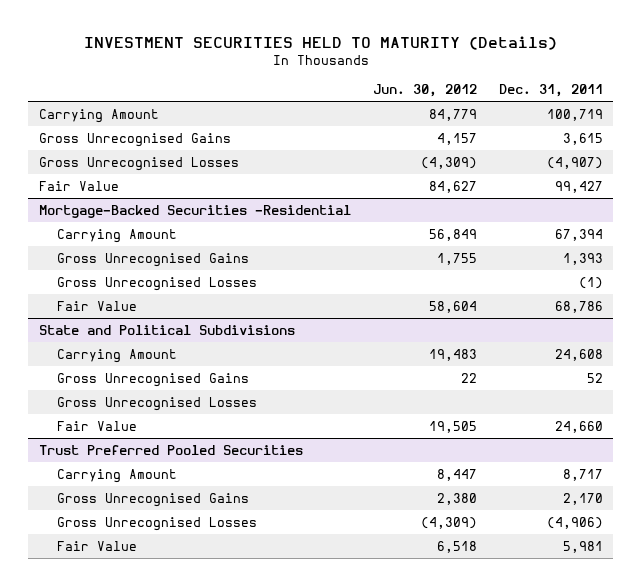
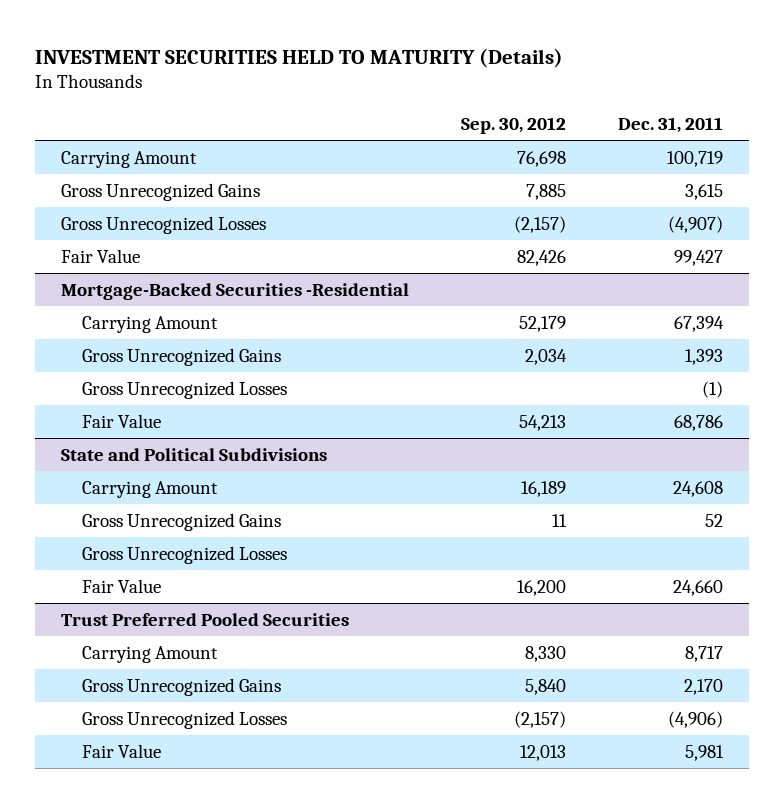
- | Jun. 30, 2012 | Dec. 31, 2011
+ | Sep. 30, 2012 | Dec. 31, 2011
- Gross Unrecognised Gains | 4,157 | 3,615
- Gross Unrecognised Losses | (4,309) | (4,907)
+ Gross Unrecognized Gains | 7,885 | 3,615
+ Gross Unrecognized Losses | (2,157) | (4,907)
@ Mortgage-Backed Securities -Residential
- Gross Unrecognised Gains | 1,755 | 1,393
- Gross Unrecognised Losses | | (1)
+ Gross Unrecognized Gains | 2,034 | 1,393
+ Gross Unrecognized Losses | | (1)
@ State and Political Subdivisions
- Gross Unrecognised Gains | 22 | 52
- Gross Unrecognised Losses
+ Gross Unrecognized Gains | 11 | 52
+ Gross Unrecognized Losses
@ Trust Preferred Pooled Securities
- Gross Unrecognised Gains | 2,380 | 2,170
- Gross Unrecognised Losses | (4,309) | (4,906)
+ Gross Unrecognized Gains | 5,840 | 2,170
+ Gross Unrecognized Losses | (2,157) | (4,906)

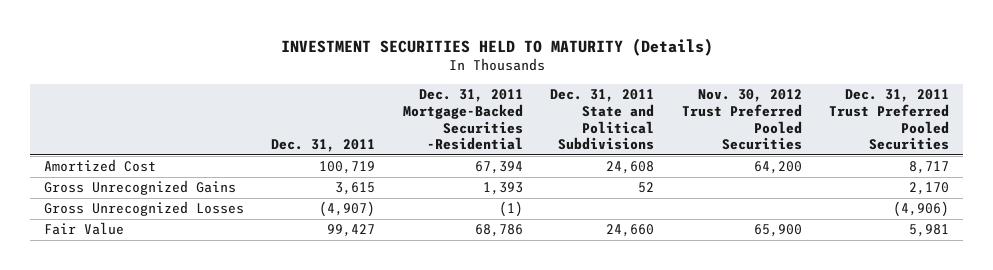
- | Sep. 30, 2012 | Dec. 31, 2011
+ | Dec. 31, 2011 | Dec. 31, 2011 Mortgage-Backed Securities -Residential | Dec. 31, 2011 State and Political Subdivisions | Nov. 30, 2012 Trust Preferred Pooled Securities | Dec. 31, 2011 Trust Preferred Pooled Securities
- Carrying Amount | 76,698 | 100,719
+ Amortized Cost | 100,719 | 67,394 | 24,608 | 64,200 | 8,717
- Mortgage-Backed Securities -Residential
- Carrying Amount | 52,179 | 67,394
- Gross Unrecognized Gains | 2,034 | 1,393
- Gross Unrecognized Losses | | (1)
- Fair Value | 54,213 | 68,786
- State and Political Subdivisions
- Carrying Amount | 16,189 | 24,608
- Gross Unrecognized Gains | 11 | 52
- Gross Unrecognized Losses
- Fair Value | 16,200 | 24,660
- Trust Preferred Pooled Securities
- Carrying Amount | 8,330 | 8,717
- Gross Unrecognized Gains | 5,840 | 2,170
- Gross Unrecognized Losses | (2,157) | (4,906)
- Fair Value | 12,013 | 5,981

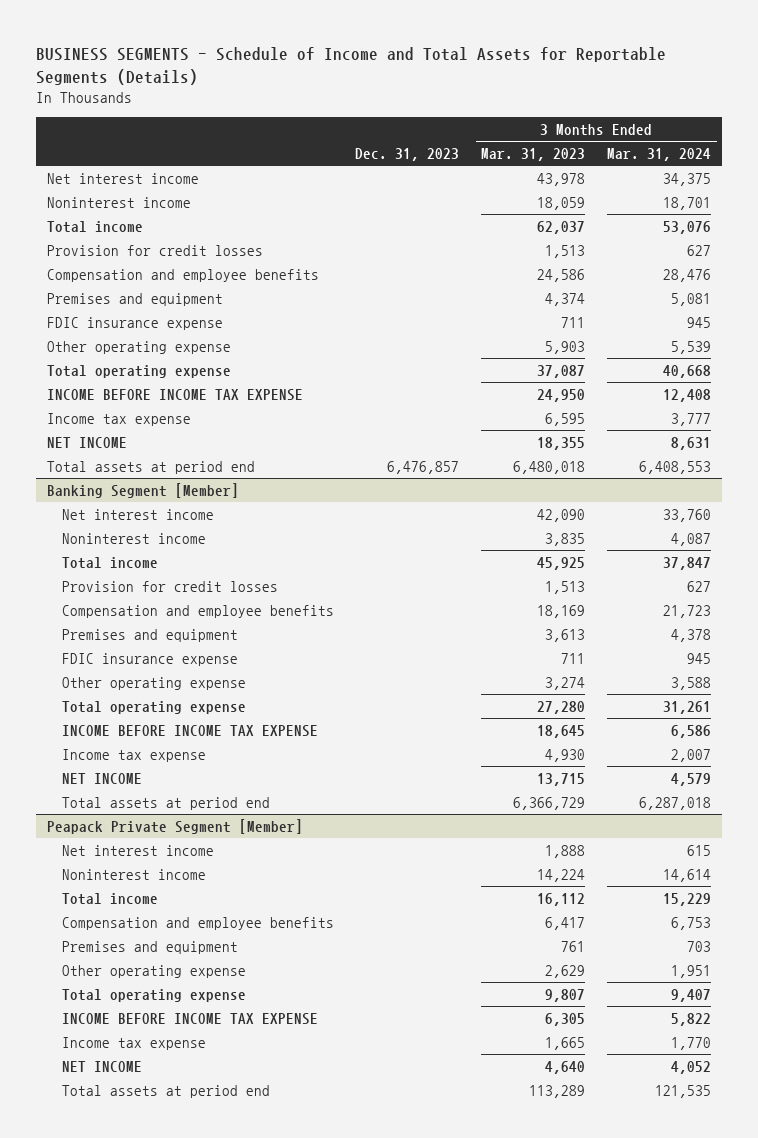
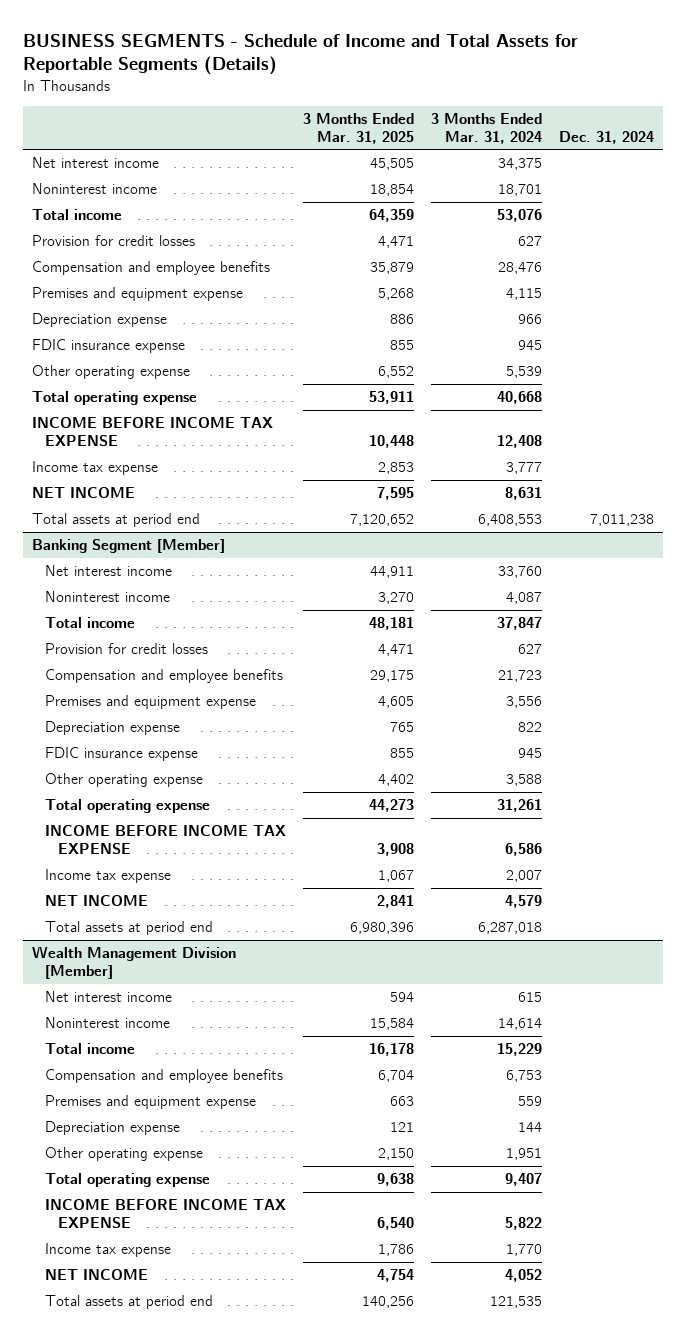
- | Dec. 31, 2023 | 3 Months Ended Mar. 31, 2023 | 3 Months Ended Mar. 31, 2024
+ | 3 Months Ended Mar. 31, 2025 | 3 Months Ended Mar. 31, 2024 | Dec. 31, 2024
- Premises and equipment | | 4,374 | 5,081
+ Premises and equipment expense | 5,268 | 4,115 |
+ Depreciation expense | 886 | 966 |
@ Banking Segment [Member]
- Premises and equipment | | 3,613 | 4,378
+ Premises and equipment expense | 4,605 | 3,556 |
+ Depreciation expense | 765 | 822 |
- Peapack Private Segment [Member]
+ Wealth Management Division [Member]
- Premises and equipment | | 761 | 703
+ Premises and equipment expense | 663 | 559 |
+ Depreciation expense | 121 | 144 |

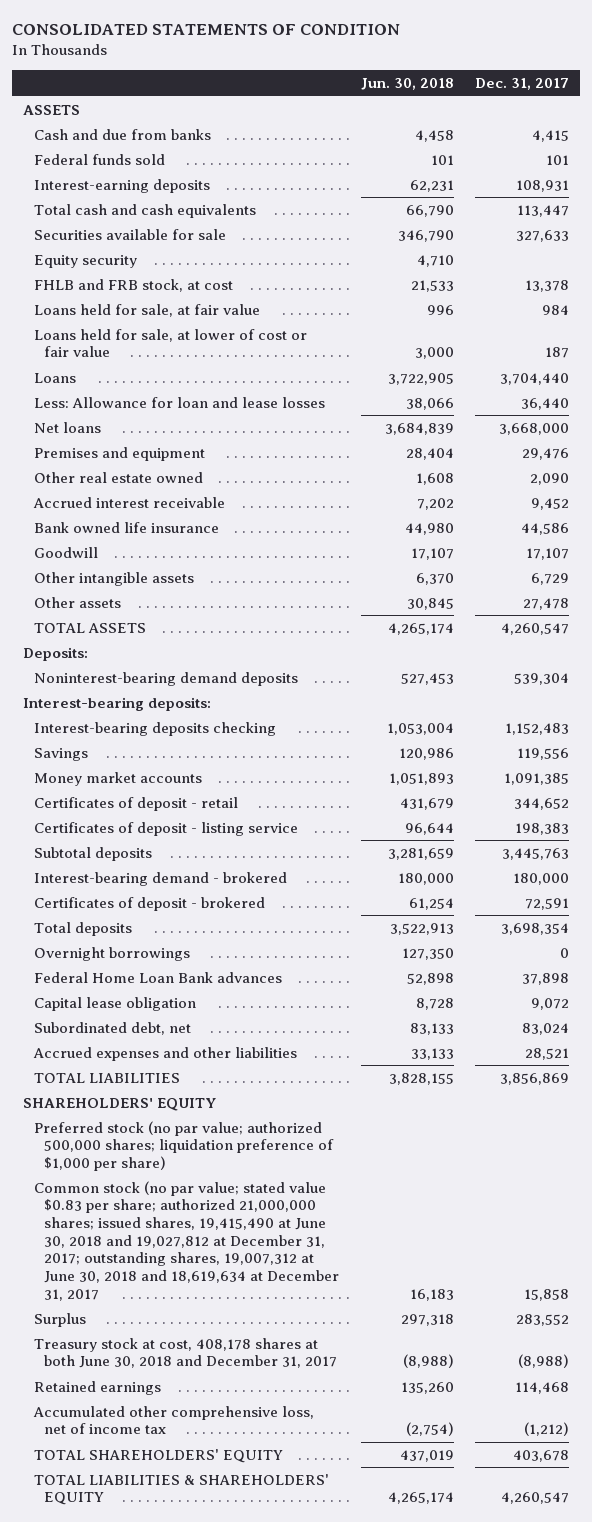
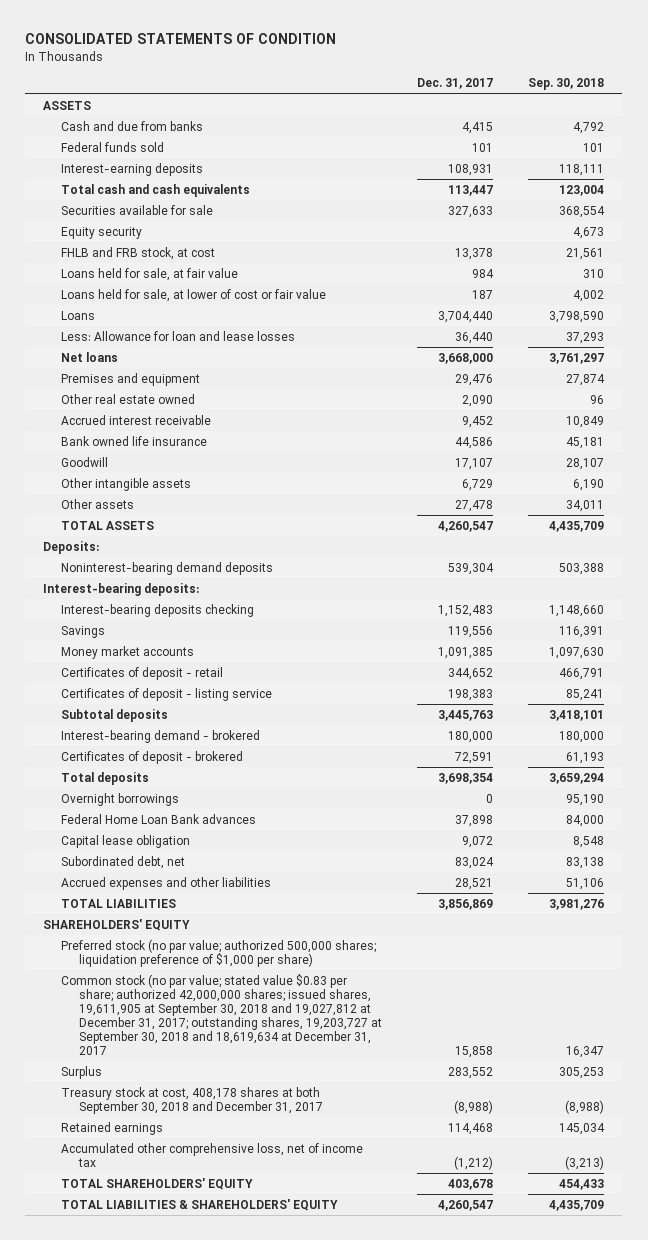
- | Jun. 30, 2018 | Dec. 31, 2017
+ | Dec. 31, 2017 | Sep. 30, 2018
- Common stock (no par value; stated value $0.83 per share; authorized 21,000,000 shares; issued shares, 19,415,490 at June 30, 2018 and 19,027,812 at December 31, 2017; outstanding shares, 19,007,312 at June 30, 2018 and 18,619,634 at December 31, 2017 | 16,183 | 15,858
+ Common stock (no par value; stated value $0.83 per share; authorized 42,000,000 shares; issued shares, 19,611,905 at September 30, 2018 and 19,027,812 at December 31, 2017; outstanding shares, 19,203,727 at September 30, 2018 and 18,619,634 at December 31, 2017 | 15,858 | 16,347
- Treasury stock at cost, 408,178 shares at both June 30, 2018 and December 31, 2017 | (8,988) | (8,988)
+ Treasury stock at cost, 408,178 shares at both September 30, 2018 and December 31, 2017 | (8,988) | (8,988)

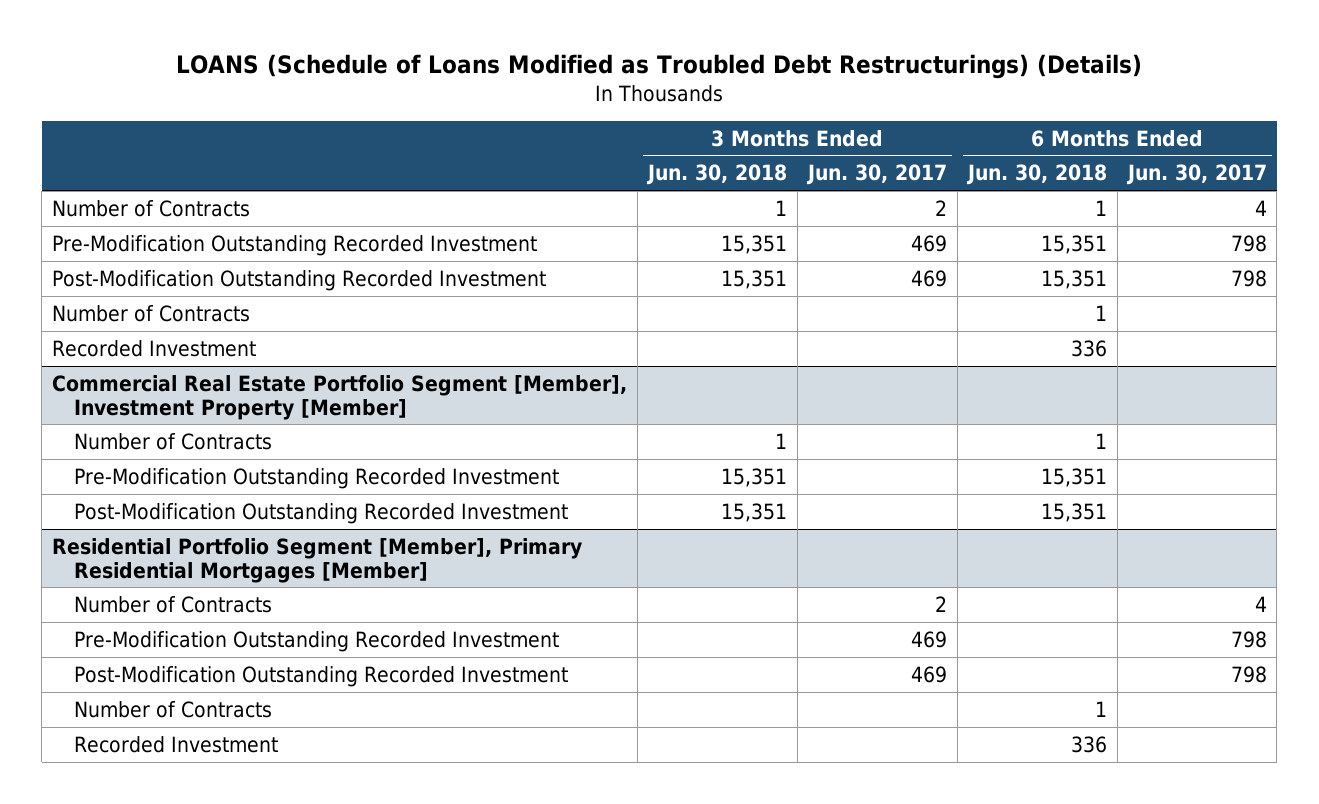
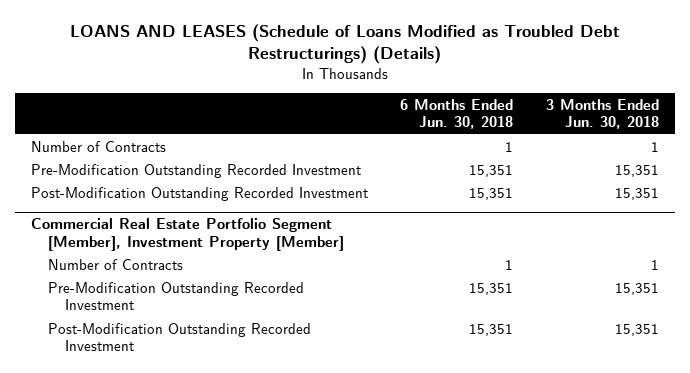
- LOANS (Schedule of Loans Modified as Troubled Debt Restructurings) (Details)
+ LOANS AND LEASES (Schedule of Loans Modified as Troubled Debt Restructurings) (Details)
- | 3 Months Ended Jun. 30, 2018 | 3 Months Ended Jun. 30, 2017 | 6 Months Ended Jun. 30, 2018 | 6 Months Ended Jun. 30, 2017
+ | 6 Months Ended Jun. 30, 2018 | 3 Months Ended Jun. 30, 2018
- Number of Contracts | | | 1 |
- Recorded Investment | | | 336 |
- Residential Portfolio Segment [Member], Primary Residential Mortgages [Member]
- Number of Contracts | | 2 | | 4
- Pre-Modification Outstanding Recorded Investment | | 469 | | 798
- Post-Modification Outstanding Recorded Investment | | 469 | | 798
- Number of Contracts | | | 1 |
- Recorded Investment | | | 336 |

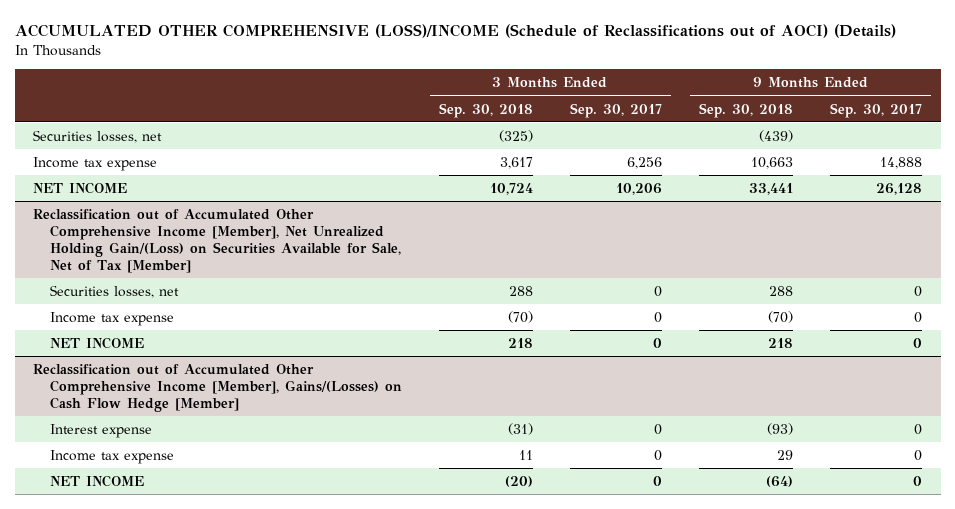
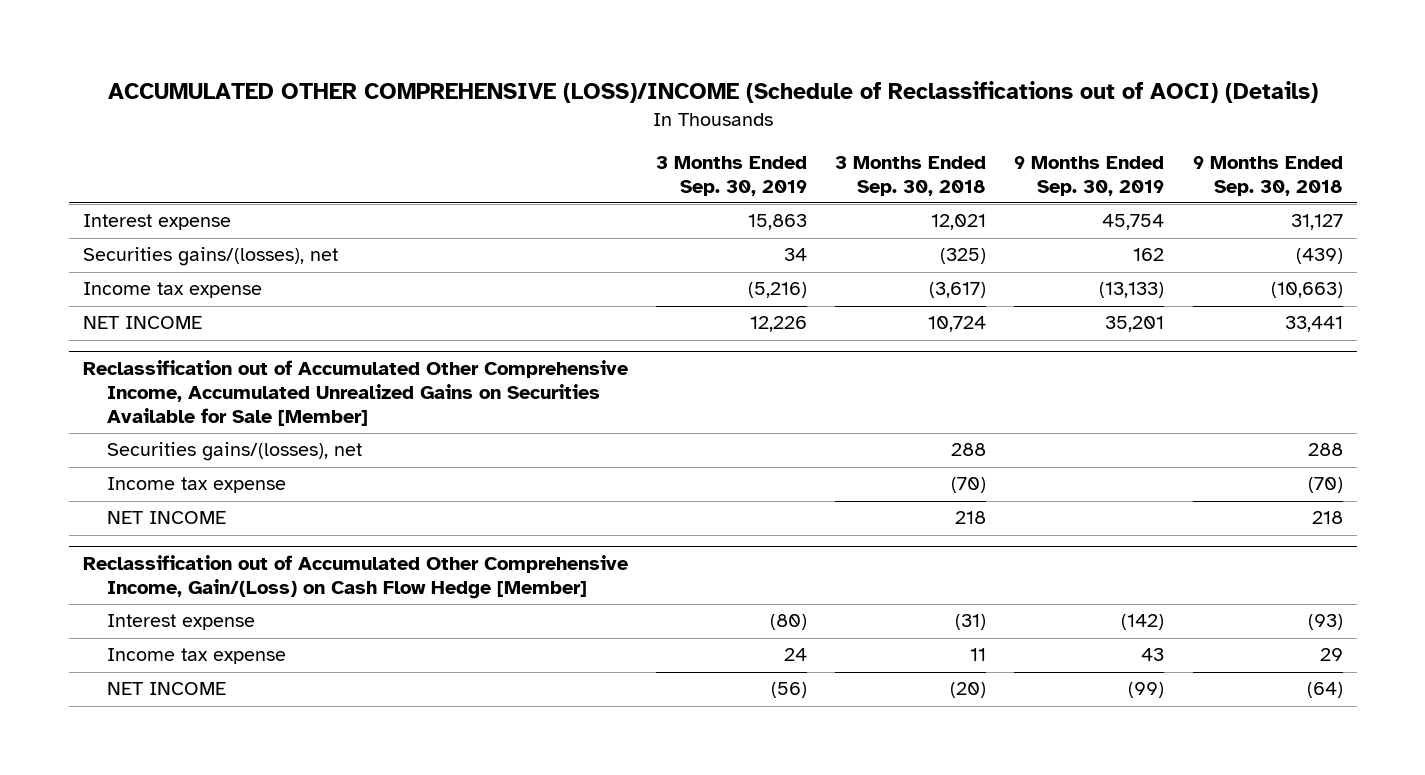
- | 3 Months Ended Sep. 30, 2018 | 3 Months Ended Sep. 30, 2017 | 9 Months Ended Sep. 30, 2018 | 9 Months Ended Sep. 30, 2017
+ | 3 Months Ended Sep. 30, 2019 | 3 Months Ended Sep. 30, 2018 | 9 Months Ended Sep. 30, 2019 | 9 Months Ended Sep. 30, 2018
- Securities losses, net | (325) | | (439) |
- Income tax expense | 3,617 | 6,256 | 10,663 | 14,888
+ Interest expense | 15,863 | 12,021 | 45,754 | 31,127
+ Securities gains/(losses), net | 34 | (325) | 162 | (439)
+ Income tax expense | (5,216) | (3,617) | (13,133) | (10,663)
- Reclassification out of Accumulated Other Comprehensive Income [Member], Net Unrealized Holding Gain/(Loss) on Securities Available for Sale, Net of Tax [Member]
- Securities losses, net | 288 | 0 | 288 | 0
+ Reclassification out of Accumulated Other Comprehensive Income, Accumulated Unrealized Gains on Securities Available for Sale [Member]
+ Securities gains/(losses), net | | 288 | | 288
- Reclassification out of Accumulated Other Comprehensive Income [Member], Gains/(Losses) on Cash Flow Hedge [Member]
+ Reclassification out of Accumulated Other Comprehensive Income, Gain/(Loss) on Cash Flow Hedge [Member]

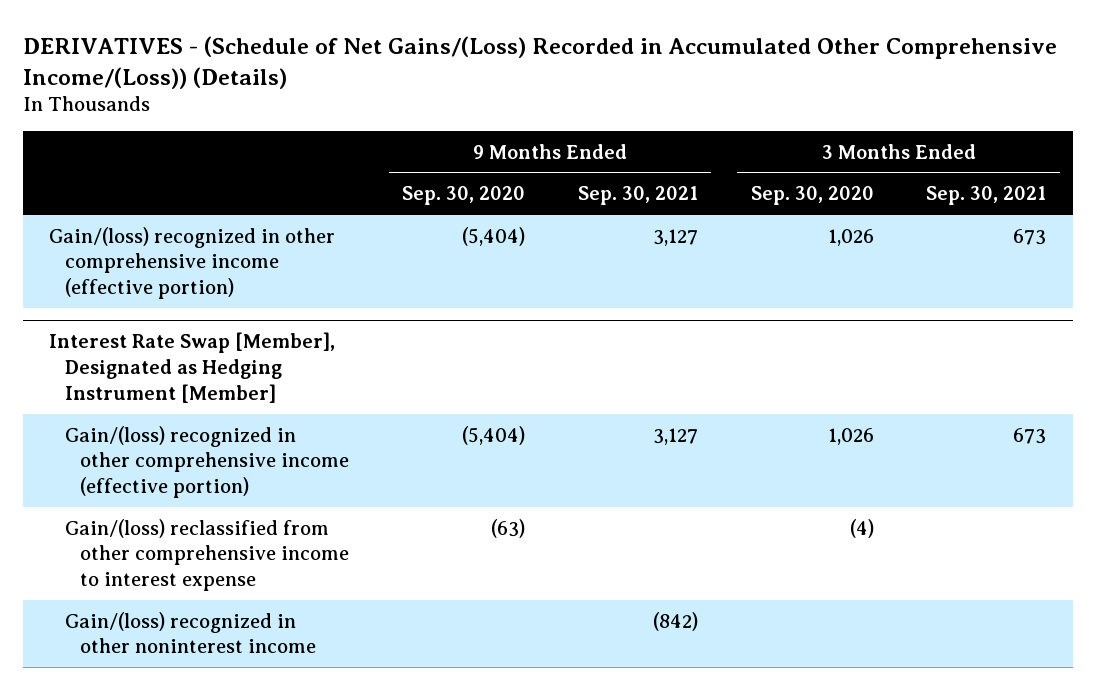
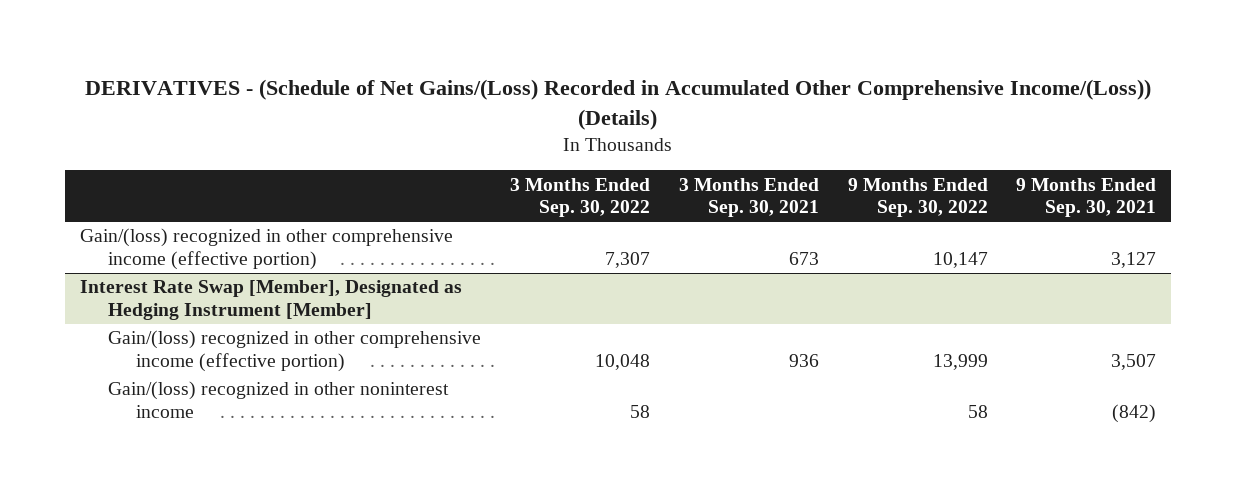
- | 9 Months Ended Sep. 30, 2020 | 9 Months Ended Sep. 30, 2021 | 3 Months Ended Sep. 30, 2020 | 3 Months Ended Sep. 30, 2021
+ | 3 Months Ended Sep. 30, 2022 | 3 Months Ended Sep. 30, 2021 | 9 Months Ended Sep. 30, 2022 | 9 Months Ended Sep. 30, 2021
@ Interest Rate Swap [Member], Designated as Hedging Instrument [Member]
- Gain/(loss) recognized in other comprehensive income (effective portion) | (5,404) | 3,127 | 1,026 | 673
- Gain/(loss) reclassified from other comprehensive income to interest expense | (63) | | (4) |
+ Gain/(loss) recognized in other comprehensive income (effective portion) | 10,048 | 936 | 13,999 | 3,507

